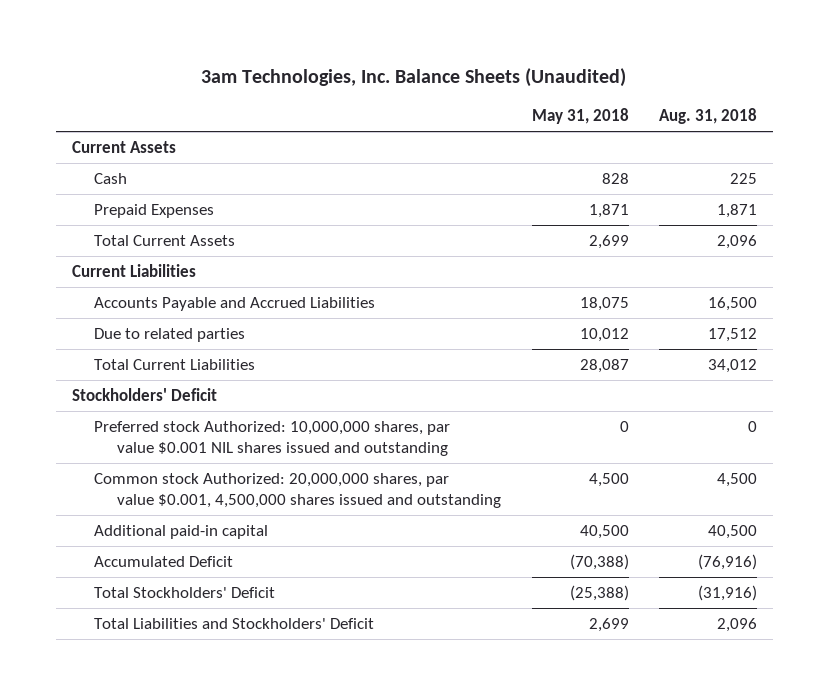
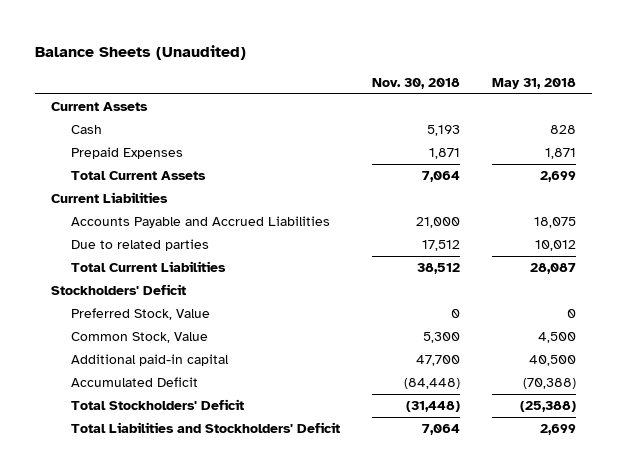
- 3am Technologies, Inc. Balance Sheets (Unaudited)
+ Balance Sheets (Unaudited)
- | May 31, 2018 | Aug. 31, 2018
+ | Nov. 30, 2018 | May 31, 2018
- Preferred stock Authorized: 10,000,000 shares, par value $0.001 NIL shares issued and outstanding | 0 | 0
- Common stock Authorized: 20,000,000 shares, par value $0.001, 4,500,000 shares issued and outstanding | 4,500 | 4,500
+ Preferred Stock, Value | 0 | 0
+ Common Stock, Value | 5,300 | 4,500

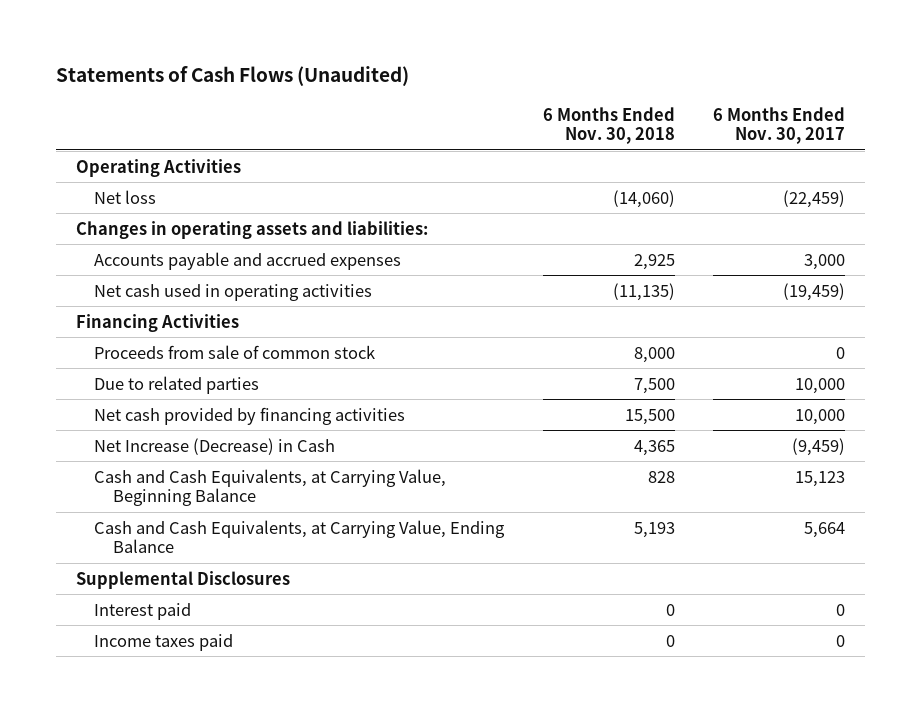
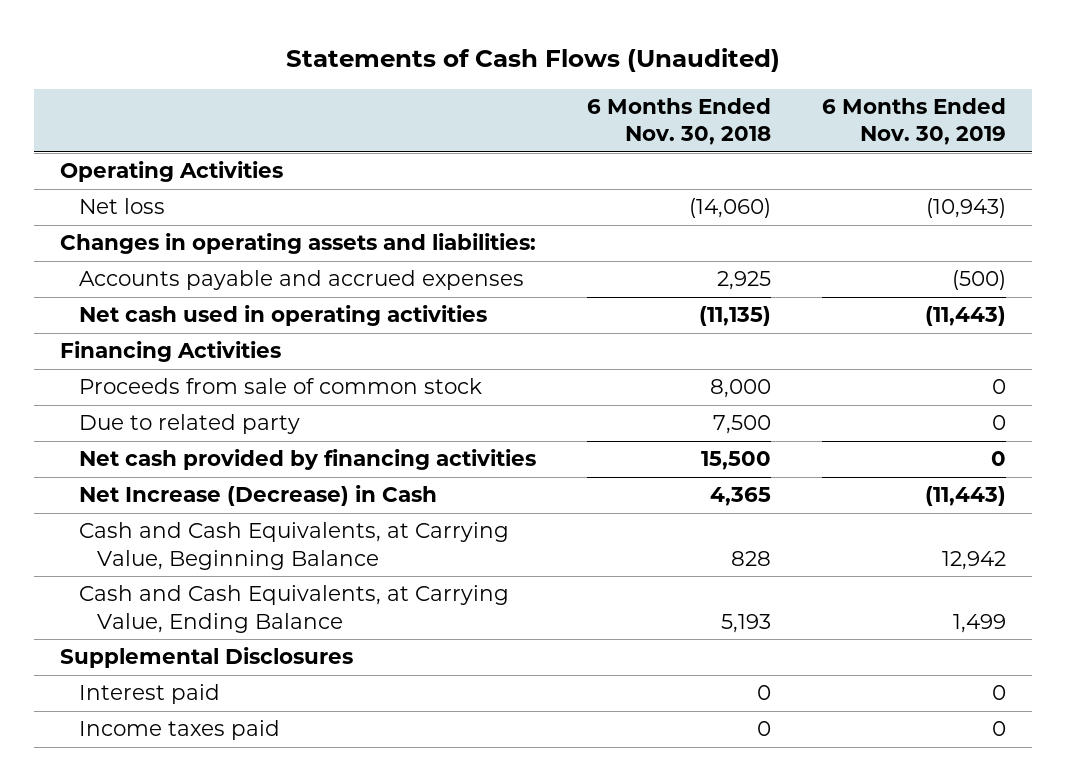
- | 6 Months Ended Nov. 30, 2018 | 6 Months Ended Nov. 30, 2017
+ | 6 Months Ended Nov. 30, 2018 | 6 Months Ended Nov. 30, 2019
- Due to related parties | 7,500 | 10,000
+ Due to related party | 7,500 | 0

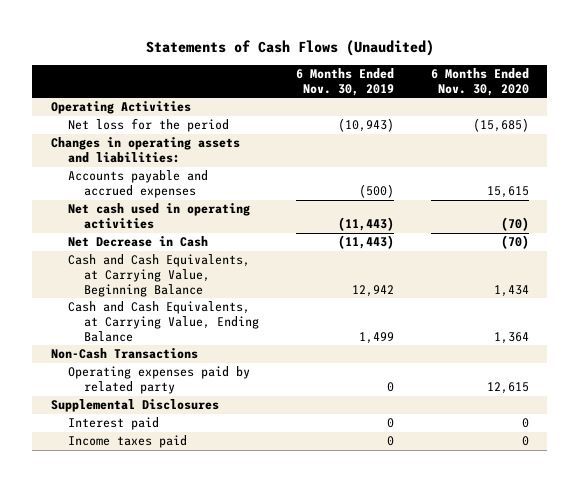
- | 6 Months Ended Nov. 30, 2018 | 6 Months Ended Nov. 30, 2019
+ | 6 Months Ended Nov. 30, 2019 | 6 Months Ended Nov. 30, 2020
- Net loss | (14,060) | (10,943)
+ Net loss for the period | (10,943) | (15,685)
- Financing Activities
- Proceeds from sale of common stock | 8,000 | 0
- Due to related party | 7,500 | 0
- Net cash provided by financing activities | 15,500 | 0
- Net Increase (Decrease) in Cash | 4,365 | (11,443)
+ Net Decrease in Cash | (11,443) | (70)
+ Non-Cash Transactions
+ Operating expenses paid by related party | 0 | 12,615

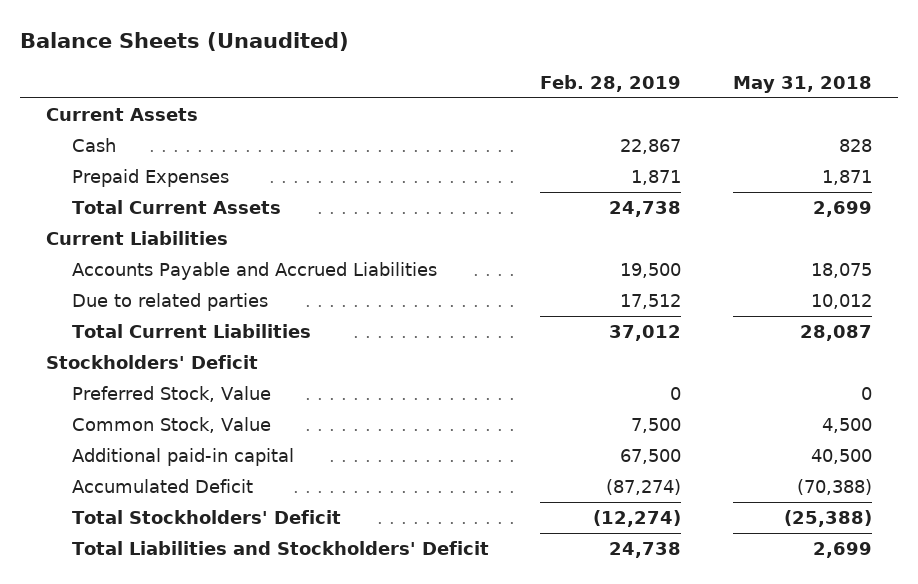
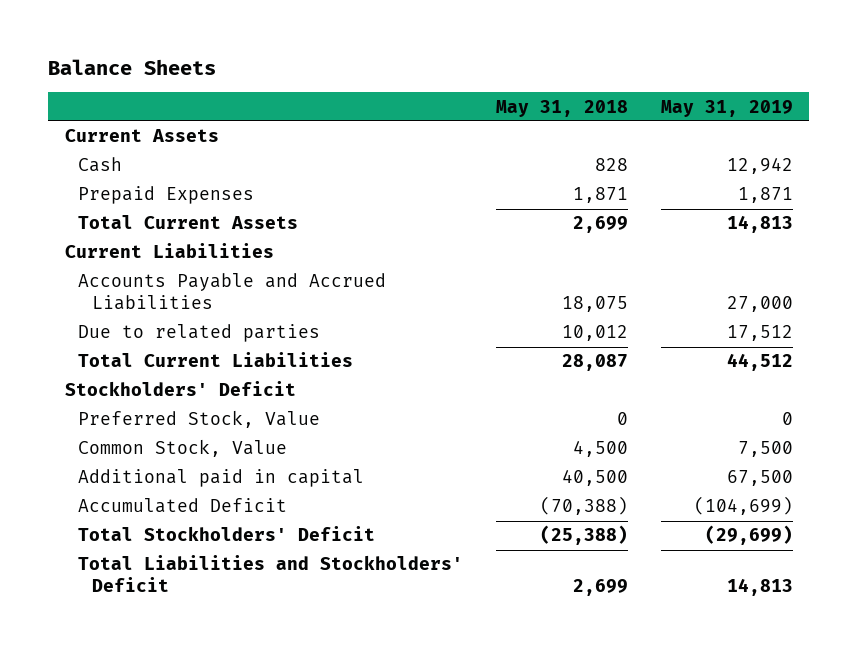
- Balance Sheets (Unaudited)
+ Balance Sheets
- | Feb. 28, 2019 | May 31, 2018
+ | May 31, 2018 | May 31, 2019
- Additional paid-in capital | 67,500 | 40,500
+ Additional paid in capital | 40,500 | 67,500

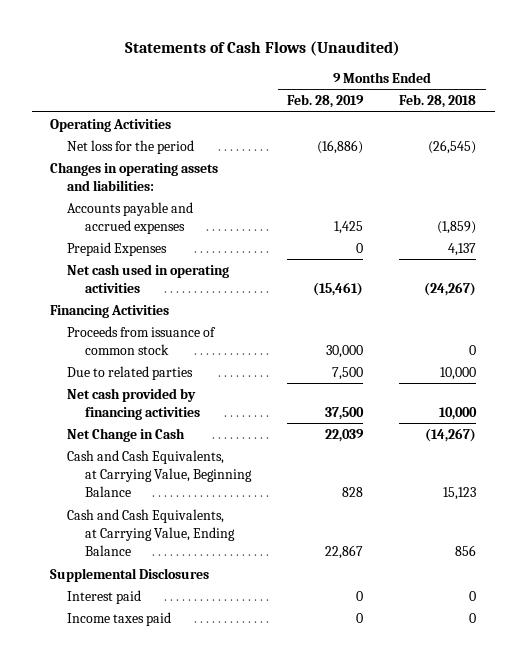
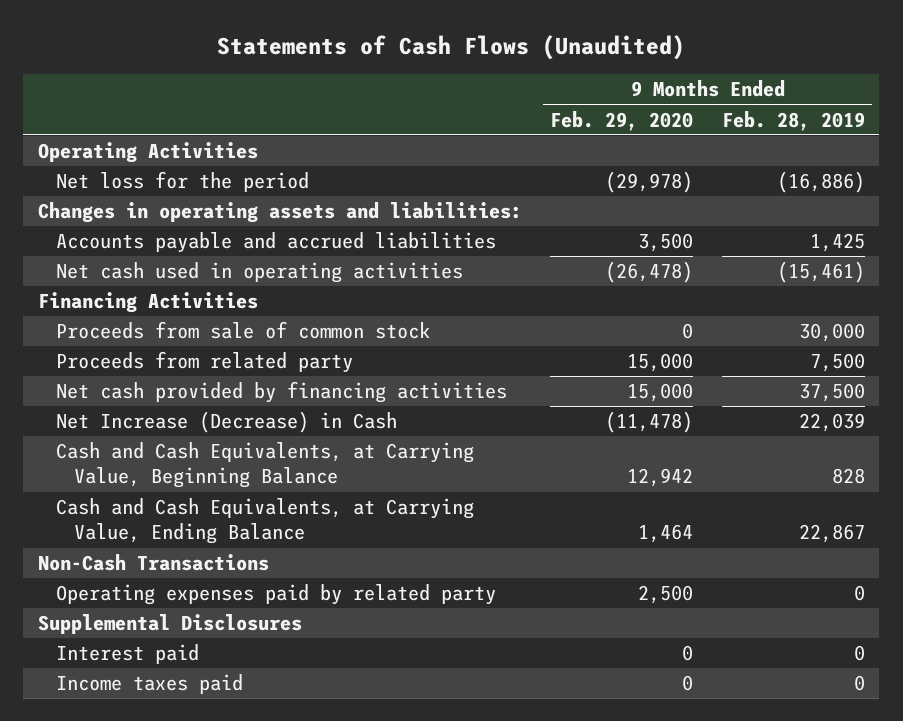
- | 9 Months Ended Feb. 28, 2019 | 9 Months Ended Feb. 28, 2018
+ | 9 Months Ended Feb. 29, 2020 | 9 Months Ended Feb. 28, 2019
- Accounts payable and accrued expenses | 1,425 | (1,859)
- Prepaid Expenses | 0 | 4,137
+ Accounts payable and accrued liabilities | 3,500 | 1,425
- Proceeds from issuance of common stock | 30,000 | 0
- Due to related parties | 7,500 | 10,000
+ Proceeds from sale of common stock | 0 | 30,000
+ Proceeds from related party | 15,000 | 7,500
- Net Change in Cash | 22,039 | (14,267)
+ Net Increase (Decrease) in Cash | (11,478) | 22,039
+ Non-Cash Transactions
+ Operating expenses paid by related party | 2,500 | 0

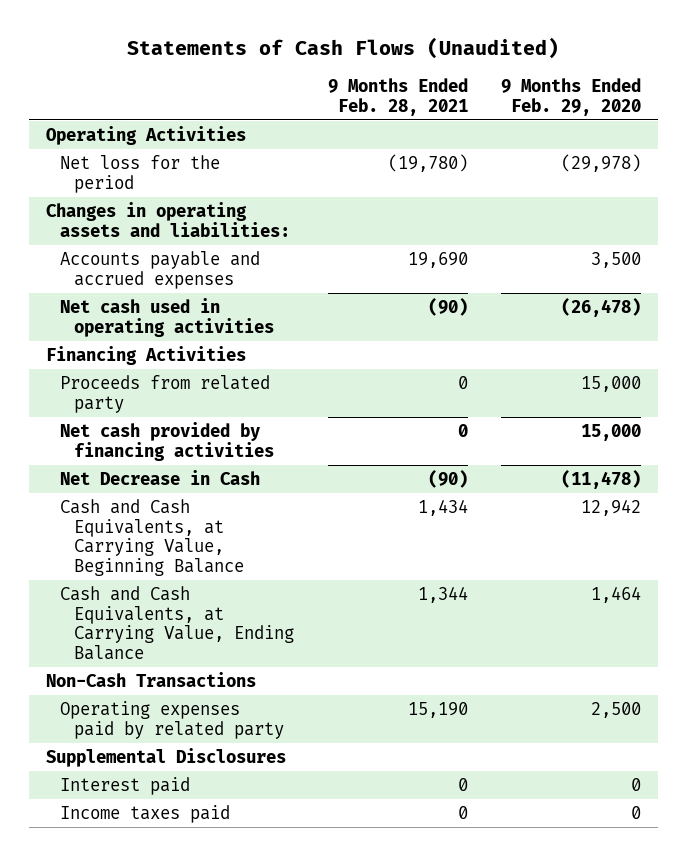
- | 9 Months Ended Feb. 29, 2020 | 9 Months Ended Feb. 28, 2019
+ | 9 Months Ended Feb. 28, 2021 | 9 Months Ended Feb. 29, 2020
- Accounts payable and accrued liabilities | 3,500 | 1,425
+ Accounts payable and accrued expenses | 19,690 | 3,500
- Proceeds from sale of common stock | 0 | 30,000
- Net Increase (Decrease) in Cash | (11,478) | 22,039
+ Net Decrease in Cash | (90) | (11,478)

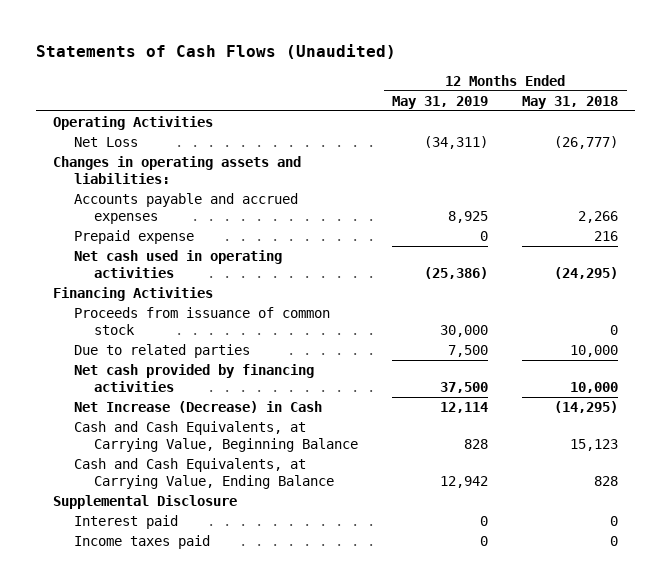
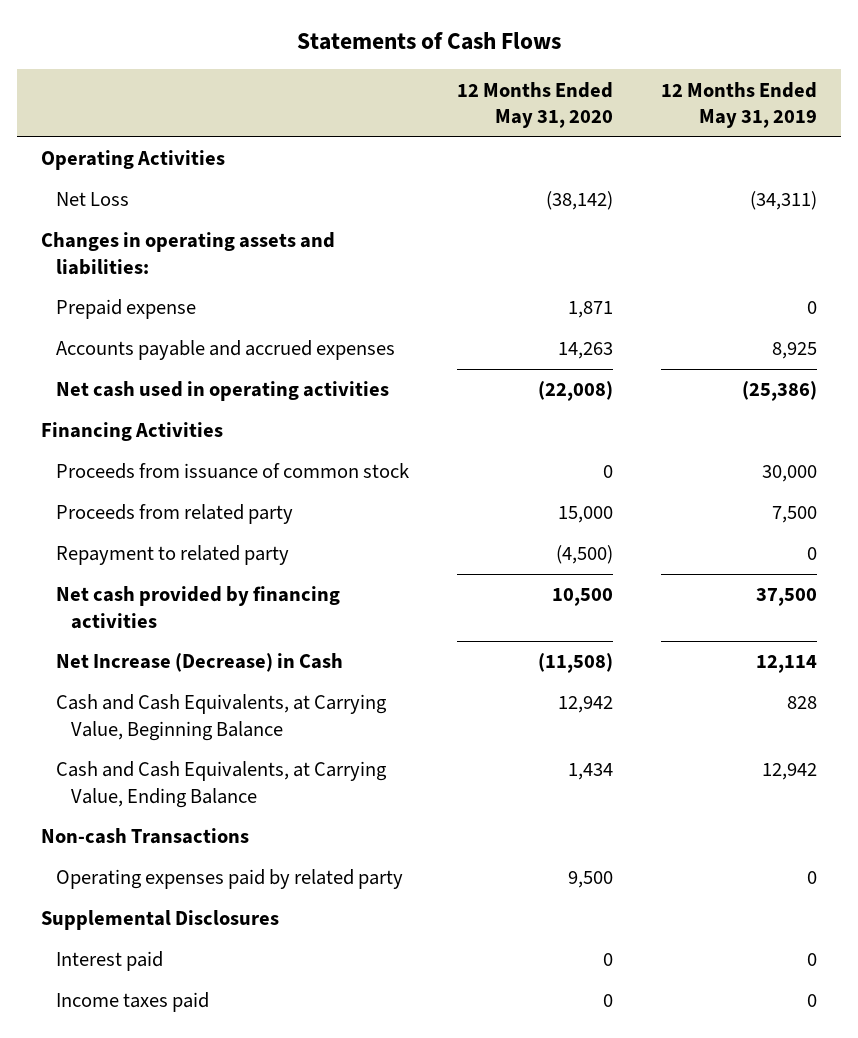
- Statements of Cash Flows (Unaudited)
+ Statements of Cash Flows
- | 12 Months Ended May 31, 2019 | 12 Months Ended May 31, 2018
+ | 12 Months Ended May 31, 2020 | 12 Months Ended May 31, 2019
moved down: Accounts payable and accrued expenses | 14,263 | 8,925
- Due to related parties | 7,500 | 10,000
+ Proceeds from related party | 15,000 | 7,500
+ Repayment to related party | (4,500) | 0
- Supplemental Disclosure
+ Non-cash Transactions
+ Operating expenses paid by related party | 9,500 | 0
+ Supplemental Disclosures

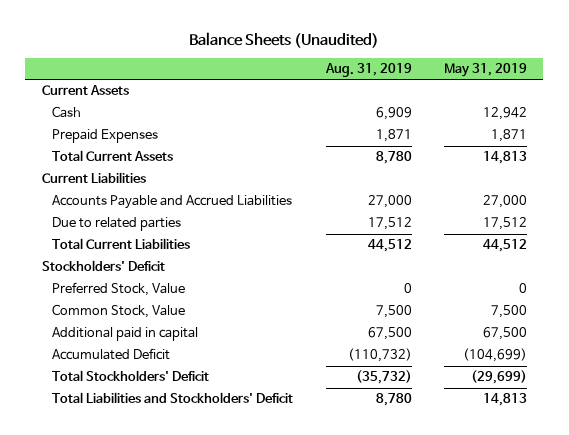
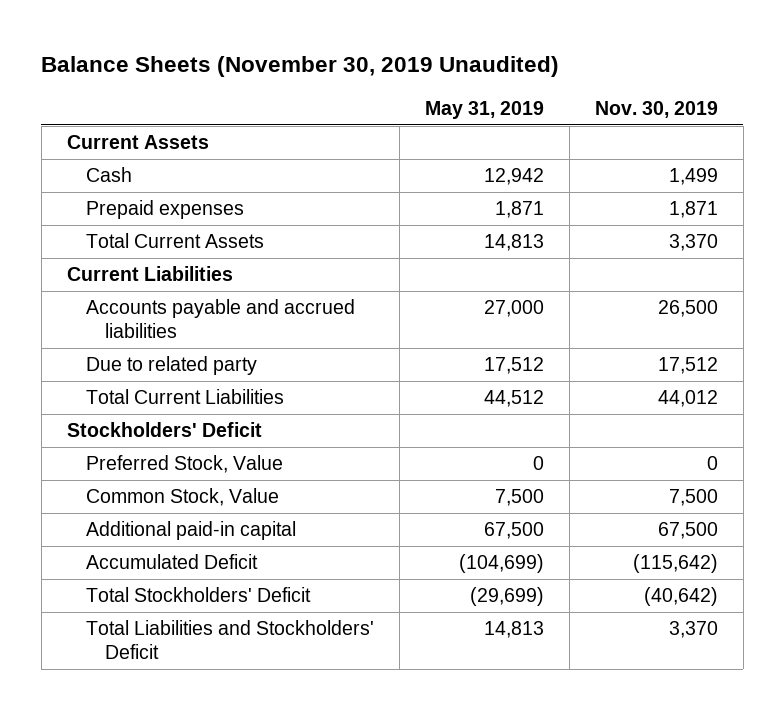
- Balance Sheets (Unaudited)
+ Balance Sheets (November 30, 2019 Unaudited)
- | Aug. 31, 2019 | May 31, 2019
+ | May 31, 2019 | Nov. 30, 2019
- Prepaid Expenses | 1,871 | 1,871
+ Prepaid expenses | 1,871 | 1,871
- Accounts Payable and Accrued Liabilities | 27,000 | 27,000
- Due to related parties | 17,512 | 17,512
+ Accounts payable and accrued liabilities | 27,000 | 26,500
+ Due to related party | 17,512 | 17,512
- Additional paid in capital | 67,500 | 67,500
+ Additional paid-in capital | 67,500 | 67,500

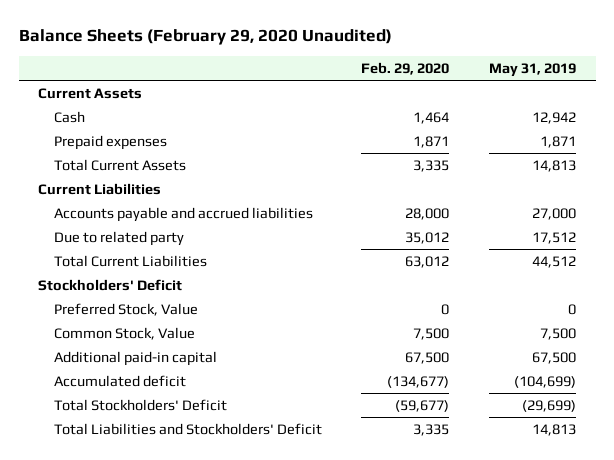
- Balance Sheets (November 30, 2019 Unaudited)
+ Balance Sheets (February 29, 2020 Unaudited)
- | May 31, 2019 | Nov. 30, 2019
+ | Feb. 29, 2020 | May 31, 2019
- Accumulated Deficit | (104,699) | (115,642)
+ Accumulated deficit | (134,677) | (104,699)

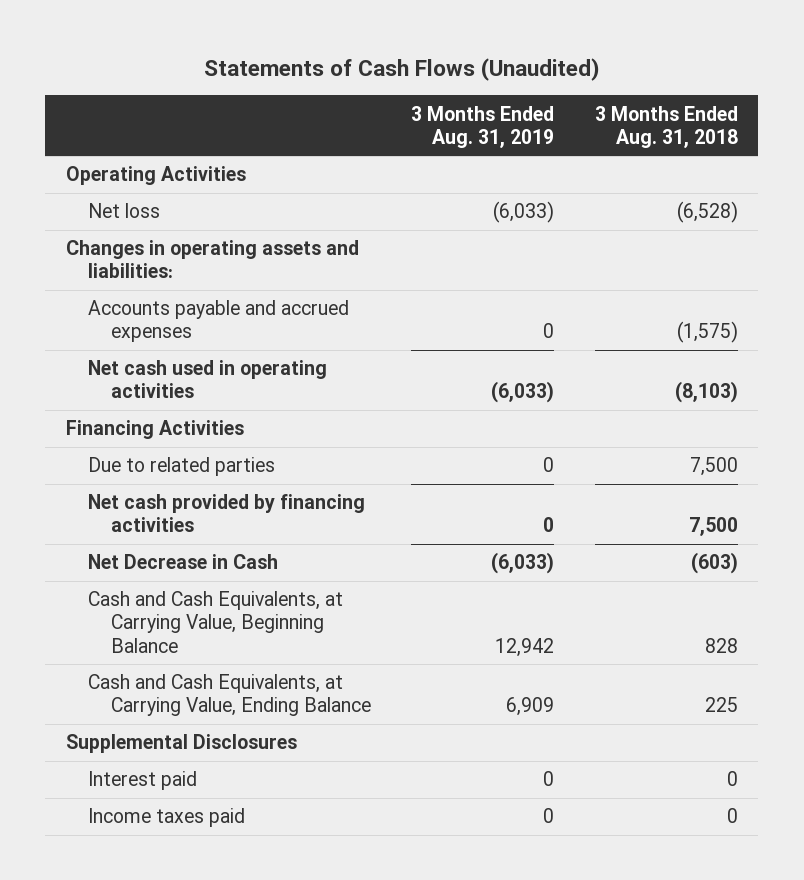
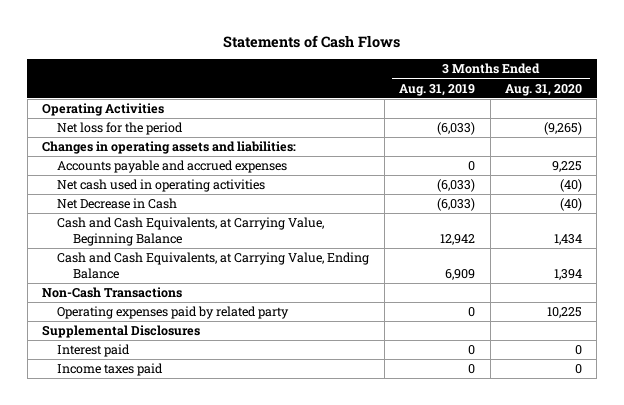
- Statements of Cash Flows (Unaudited)
+ Statements of Cash Flows
- | 3 Months Ended Aug. 31, 2019 | 3 Months Ended Aug. 31, 2018
+ | 3 Months Ended Aug. 31, 2019 | 3 Months Ended Aug. 31, 2020
- Net loss | (6,033) | (6,528)
+ Net loss for the period | (6,033) | (9,265)
- Financing Activities
- Due to related parties | 0 | 7,500
- Net cash provided by financing activities | 0 | 7,500
+ Non-Cash Transactions
+ Operating expenses paid by related party | 0 | 10,225

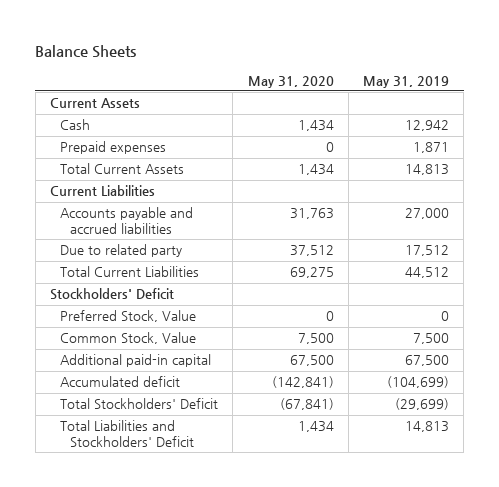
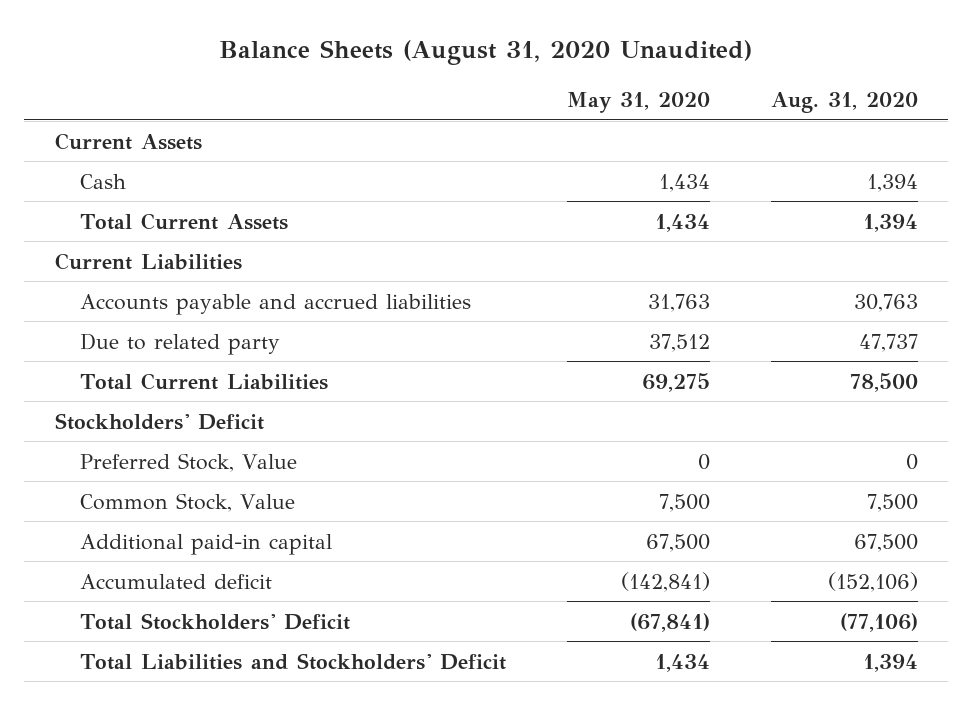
- Balance Sheets
+ Balance Sheets (August 31, 2020 Unaudited)
- | May 31, 2020 | May 31, 2019
+ | May 31, 2020 | Aug. 31, 2020
- Prepaid expenses | 0 | 1,871

